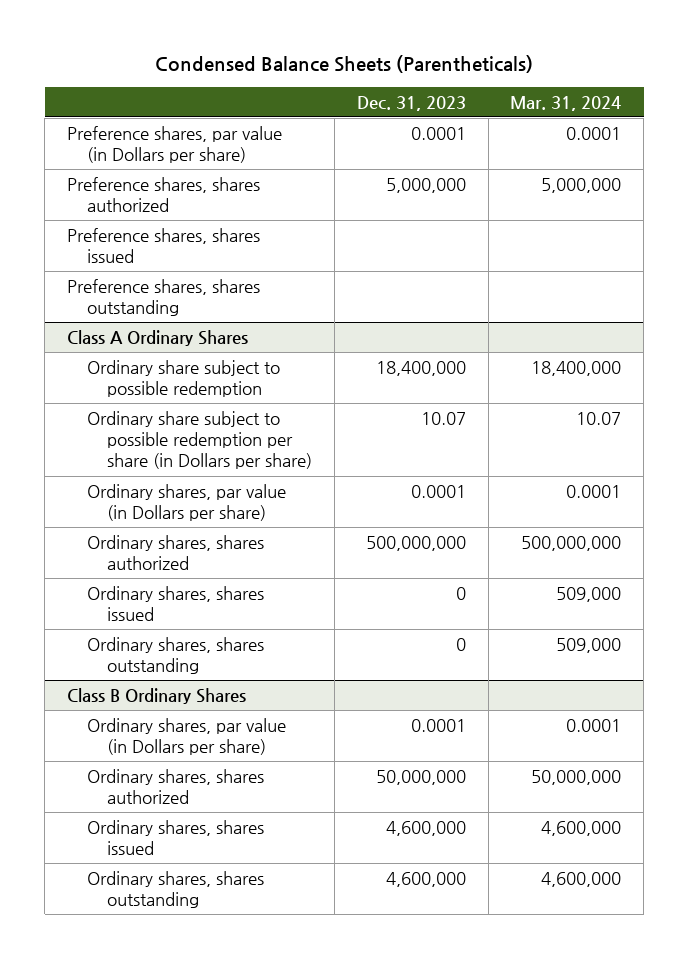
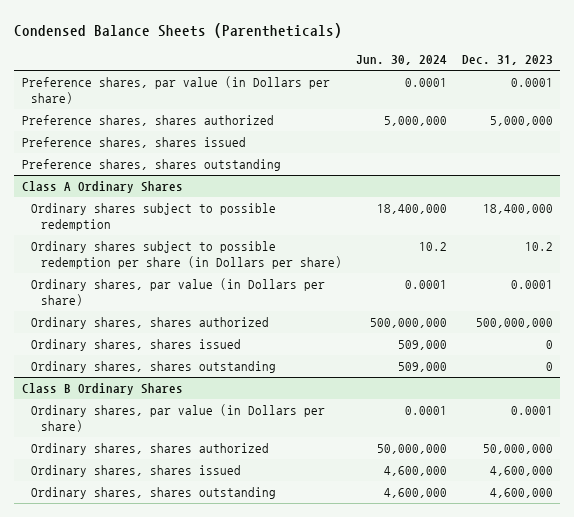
- | Dec. 31, 2023 | Mar. 31, 2024
+ | Jun. 30, 2024 | Dec. 31, 2023
@ Class A Ordinary Shares
- Ordinary share subject to possible redemption | 18,400,000 | 18,400,000
- Ordinary share subject to possible redemption per share (in Dollars per share) | 10.07 | 10.07
+ Ordinary shares subject to possible redemption | 18,400,000 | 18,400,000
+ Ordinary shares subject to possible redemption per share (in Dollars per share) | 10.2 | 10.2

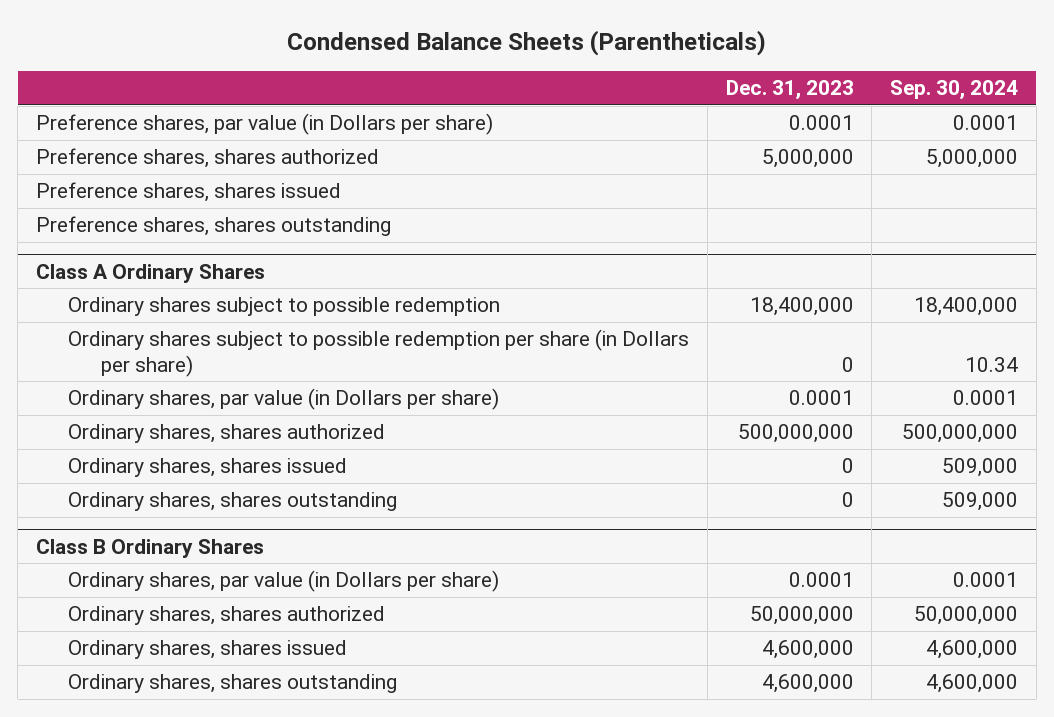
- | Jun. 30, 2024 | Dec. 31, 2023
+ | Dec. 31, 2023 | Sep. 30, 2024
@ Class A Ordinary Shares
- Ordinary shares subject to possible redemption per share (in Dollars per share) | 10.2 | 10.2
+ Ordinary shares subject to possible redemption per share (in Dollars per share) | 0 | 10.34

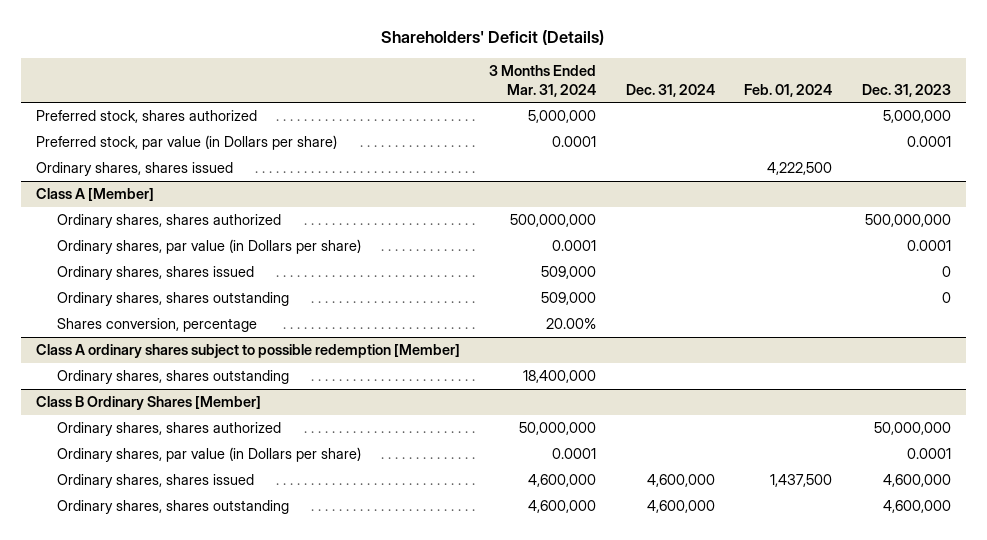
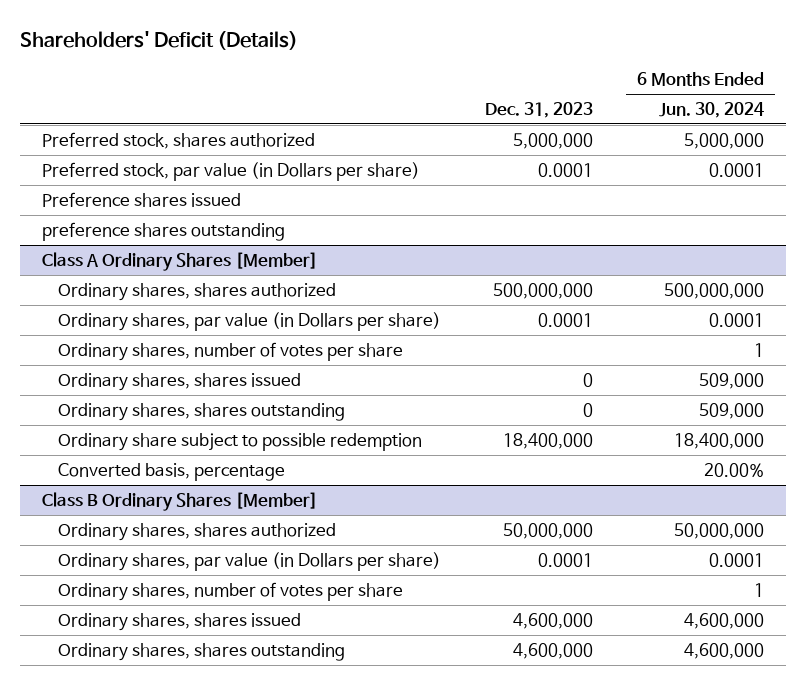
- | 3 Months Ended Mar. 31, 2024 | Dec. 31, 2024 | Feb. 01, 2024 | Dec. 31, 2023
+ | Dec. 31, 2023 | 6 Months Ended Jun. 30, 2024
- Ordinary shares, shares issued | | | 4,222,500 |
- Class A [Member]
+ Preference shares issued
+ preference shares outstanding
+ Class A Ordinary Shares [Member]
+ Ordinary shares, number of votes per share | | 1
- Shares conversion, percentage | 20.00% | | |
- Class A ordinary shares subject to possible redemption [Member]
- Ordinary shares, shares outstanding | 18,400,000 | | |
+ Ordinary share subject to possible redemption | 18,400,000 | 18,400,000
+ Converted basis, percentage | | 20.00%
@ Class B Ordinary Shares [Member]
+ Ordinary shares, number of votes per share | | 1

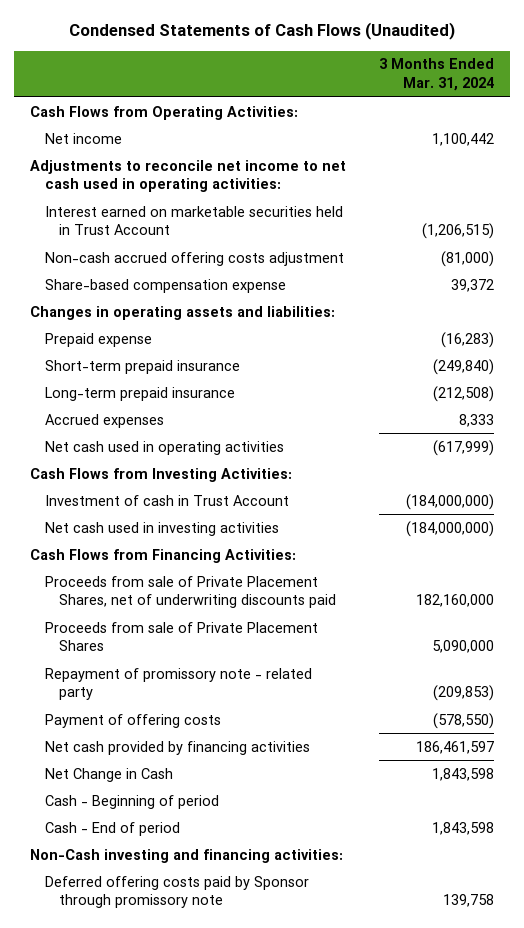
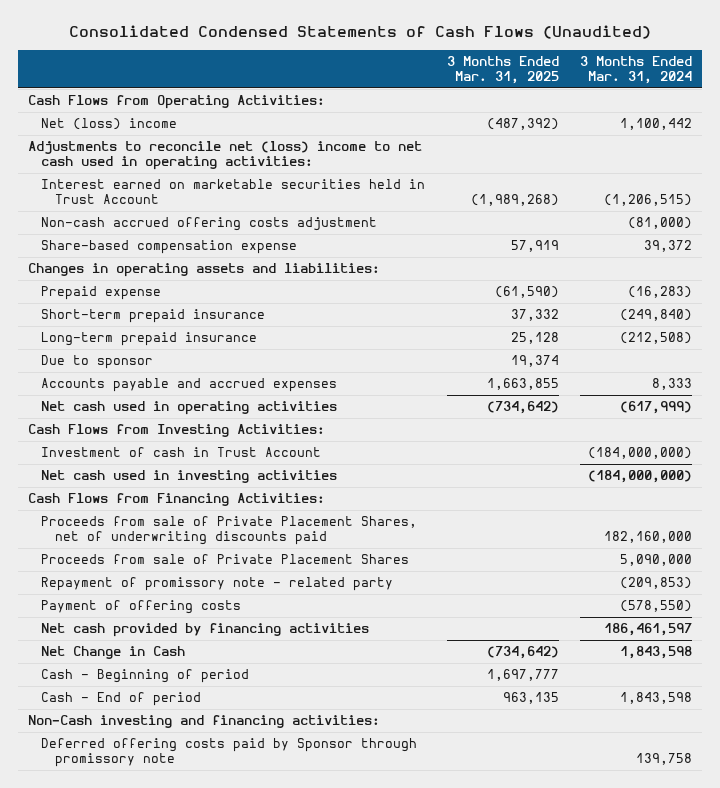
- Condensed Statements of Cash Flows (Unaudited)
+ Consolidated Condensed Statements of Cash Flows (Unaudited)
- | 3 Months Ended Mar. 31, 2024
+ | 3 Months Ended Mar. 31, 2025 | 3 Months Ended Mar. 31, 2024
- Net income | 1,100,442
- Adjustments to reconcile net income to net cash used in operating activities:
+ Net (loss) income | (487,392) | 1,100,442
+ Adjustments to reconcile net (loss) income to net cash used in operating activities:
- Accrued expenses | 8,333
+ Due to sponsor | 19,374 |
+ Accounts payable and accrued expenses | 1,663,855 | 8,333

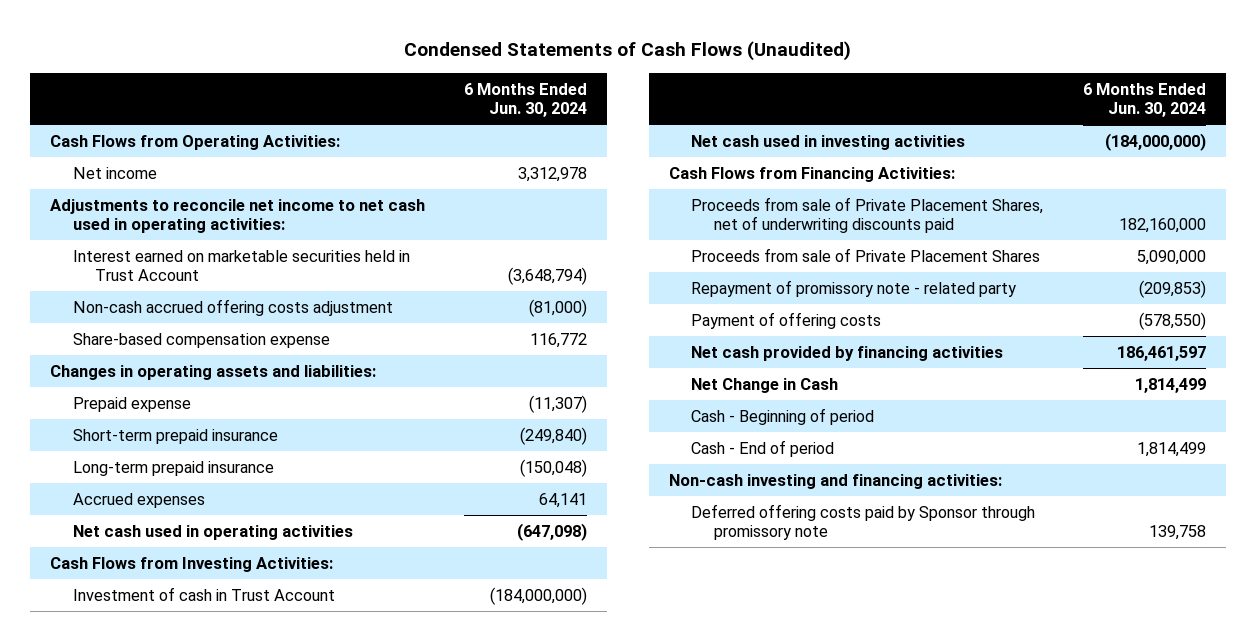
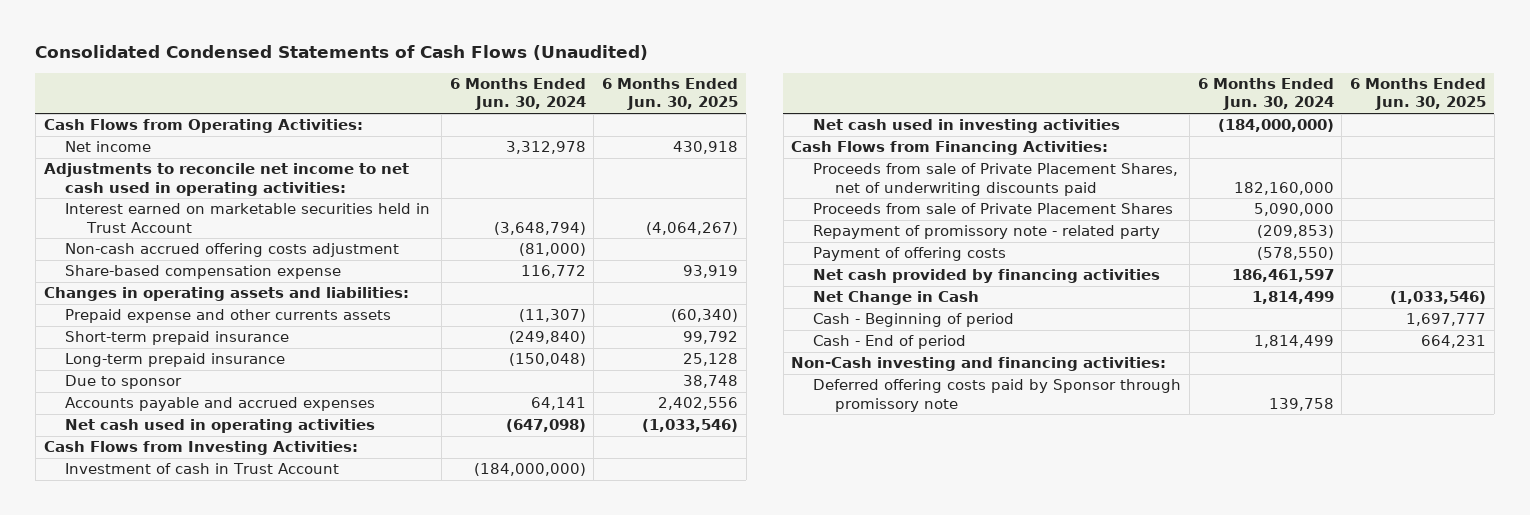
- Condensed Statements of Cash Flows (Unaudited)
+ Consolidated Condensed Statements of Cash Flows (Unaudited)
- | 6 Months Ended Jun. 30, 2024
+ | 6 Months Ended Jun. 30, 2024 | 6 Months Ended Jun. 30, 2025
- Prepaid expense | (11,307)
+ Prepaid expense and other currents assets | (11,307) | (60,340)
- Accrued expenses | 64,141
+ Due to sponsor | | 38,748
+ Accounts payable and accrued expenses | 64,141 | 2,402,556
- Non-cash investing and financing activities:
+ Non-Cash investing and financing activities:

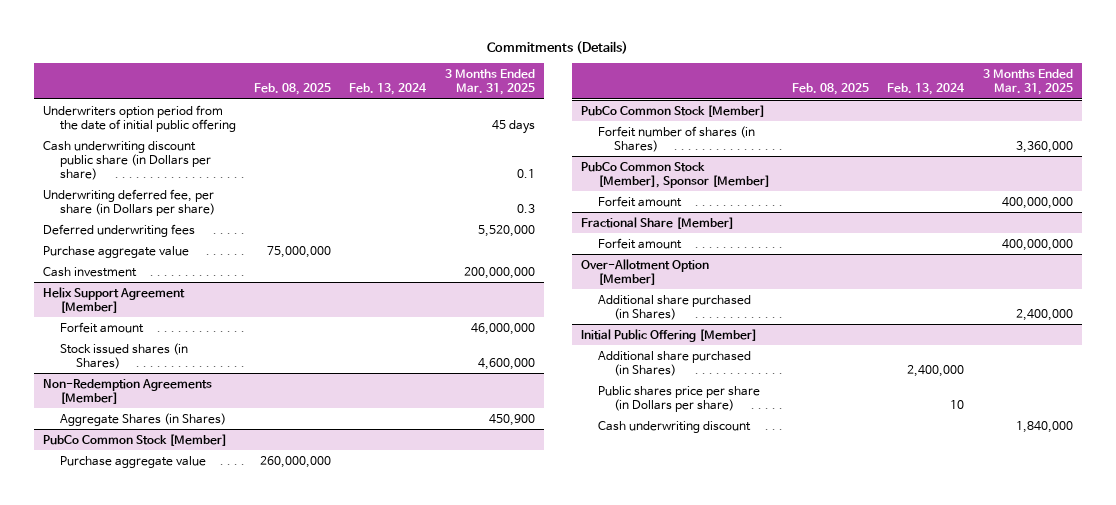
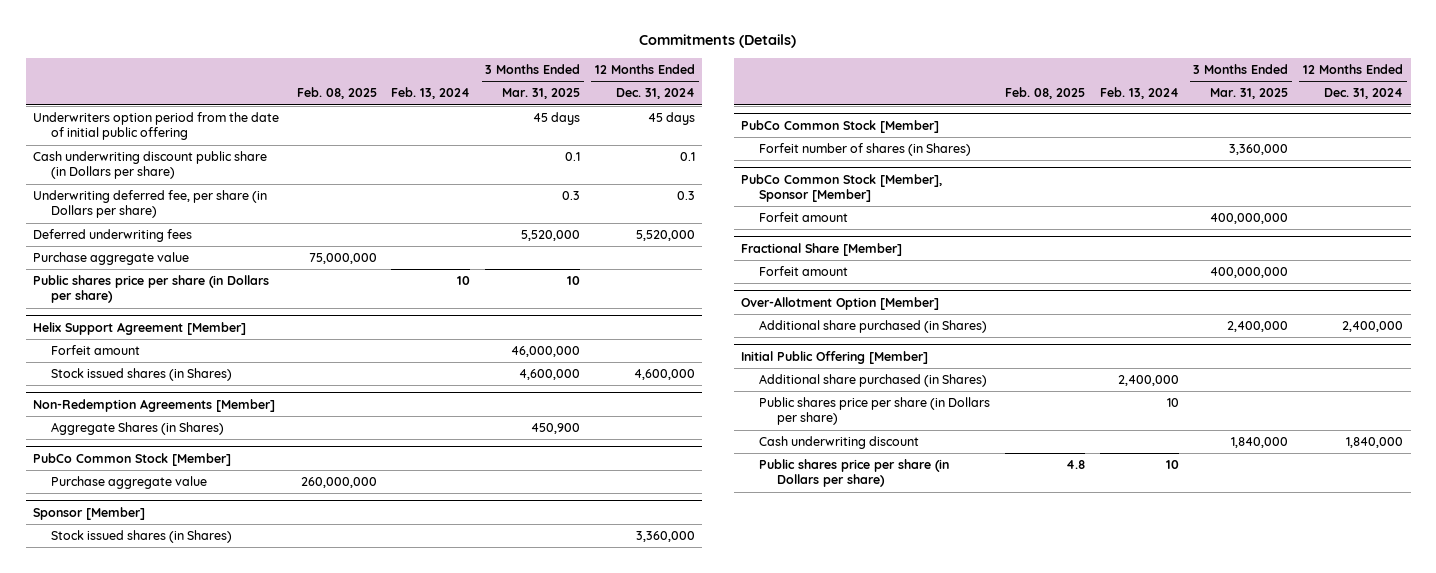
- | Feb. 08, 2025 | Feb. 13, 2024 | 3 Months Ended Mar. 31, 2025
+ | Feb. 08, 2025 | Feb. 13, 2024 | 3 Months Ended Mar. 31, 2025 | 12 Months Ended Dec. 31, 2024
- Cash investment | | | 200,000,000
+ Public shares price per share (in Dollars per share) | | 10 | 10 |
+ Sponsor [Member]
+ Stock issued shares (in Shares) | | | | 3,360,000
@ Initial Public Offering [Member]
+ Public shares price per share (in Dollars per share) | 4.8 | 10 | |

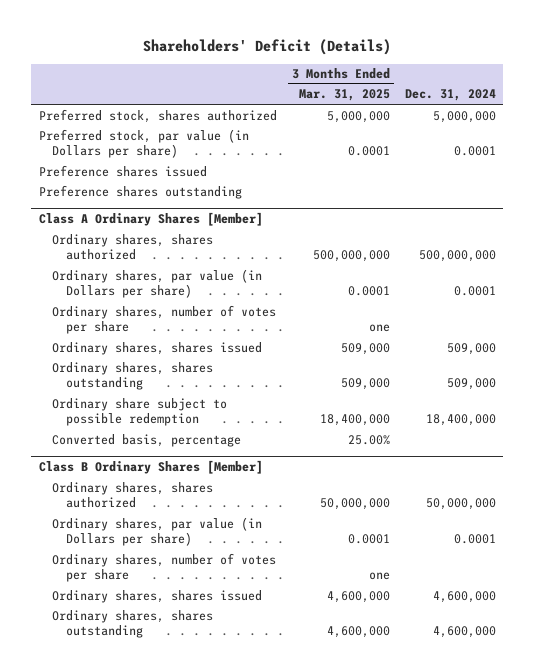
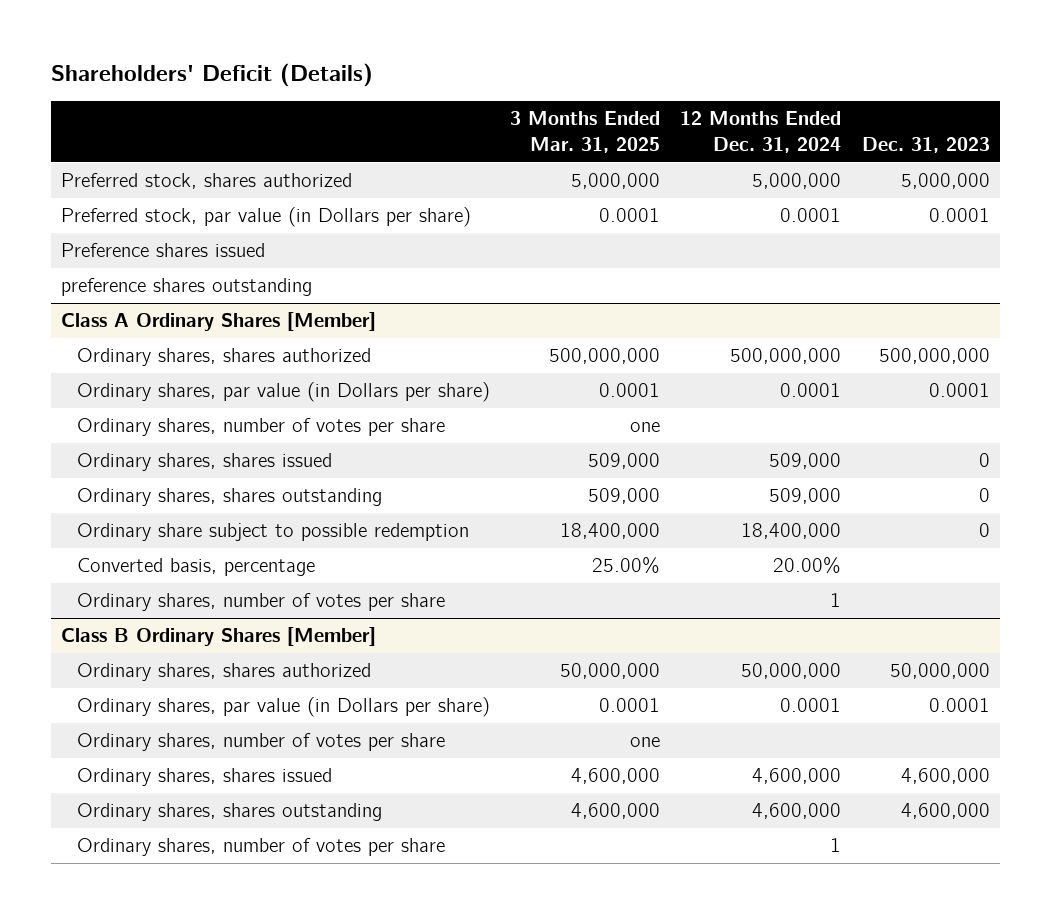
- | 3 Months Ended Mar. 31, 2025 | Dec. 31, 2024
+ | 3 Months Ended Mar. 31, 2025 | 12 Months Ended Dec. 31, 2024 | Dec. 31, 2023
- Preference shares outstanding
+ preference shares outstanding
@ Class A Ordinary Shares [Member]
+ Ordinary shares, number of votes per share | | 1 |
@ Class B Ordinary Shares [Member]
+ Ordinary shares, number of votes per share | | 1 |

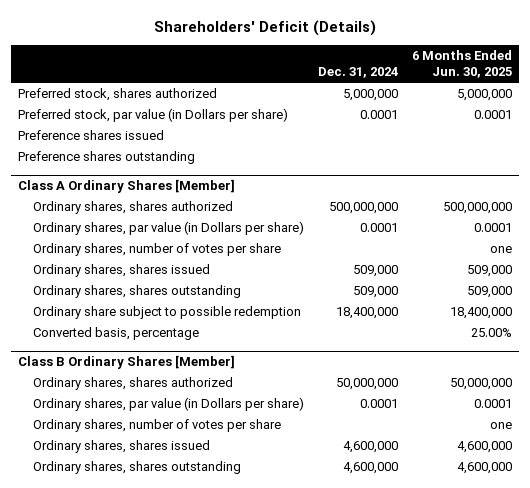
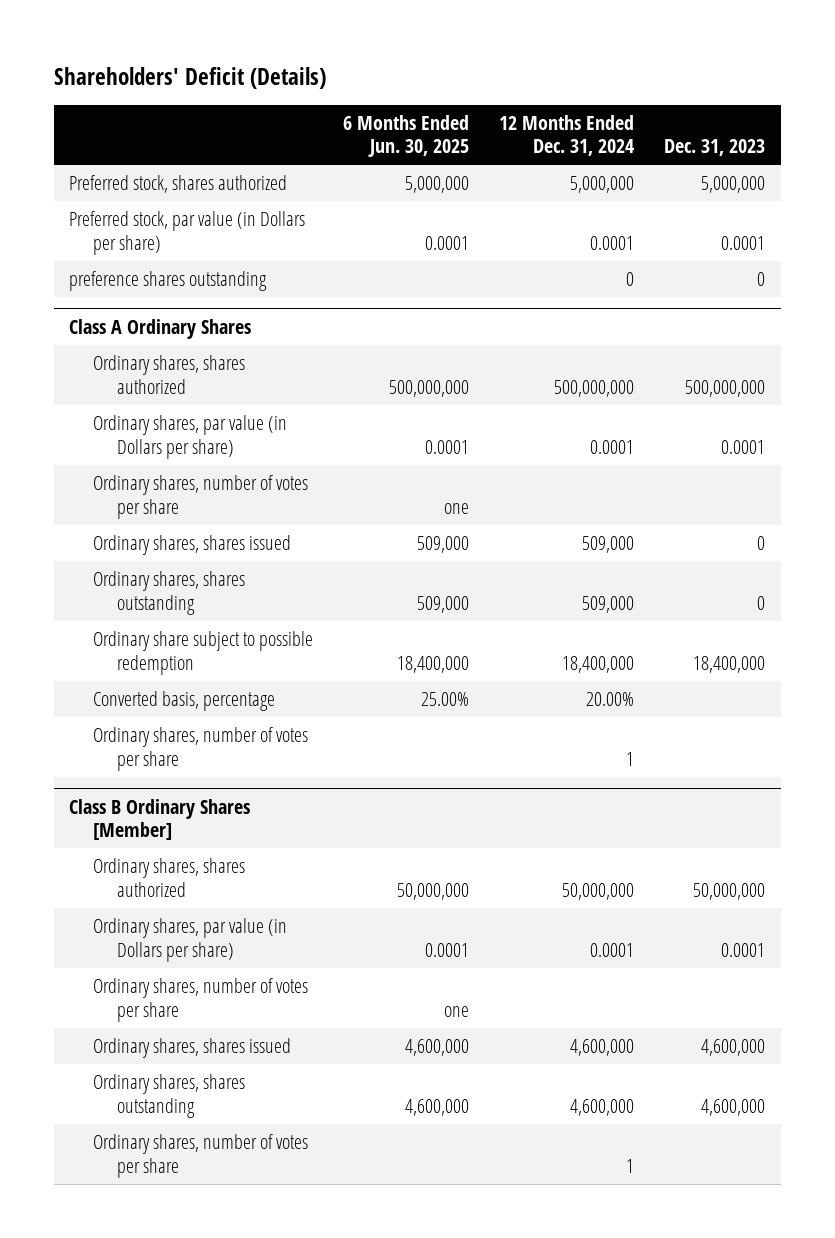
- | Dec. 31, 2024 | 6 Months Ended Jun. 30, 2025
+ | 6 Months Ended Jun. 30, 2025 | 12 Months Ended Dec. 31, 2024 | Dec. 31, 2023
- Preference shares issued
- Preference shares outstanding
- Class A Ordinary Shares [Member]
+ preference shares outstanding | | 0 | 0
+ Class A Ordinary Shares
+ Ordinary shares, number of votes per share | | 1 |
@ Class B Ordinary Shares [Member]
+ Ordinary shares, number of votes per share | | 1 |

